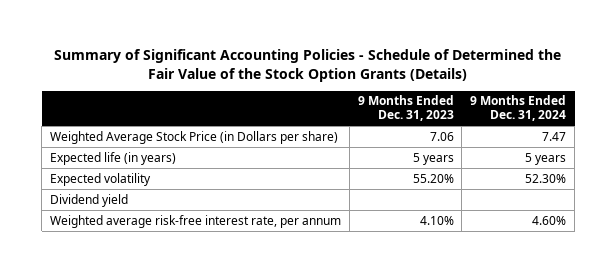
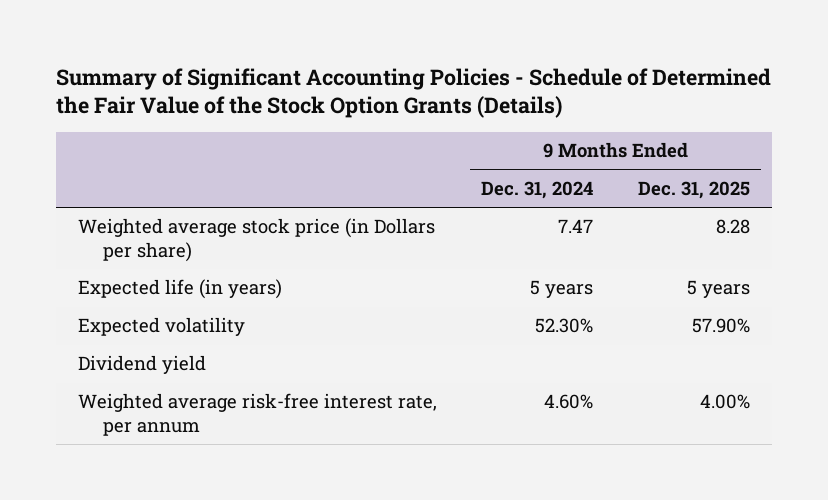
- | 9 Months Ended Dec. 31, 2023 | 9 Months Ended Dec. 31, 2024
+ | 9 Months Ended Dec. 31, 2024 | 9 Months Ended Dec. 31, 2025
- Weighted Average Stock Price (in Dollars per share) | 7.06 | 7.47
+ Weighted average stock price (in Dollars per share) | 7.47 | 8.28

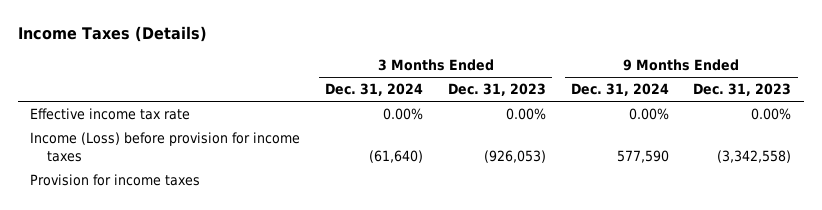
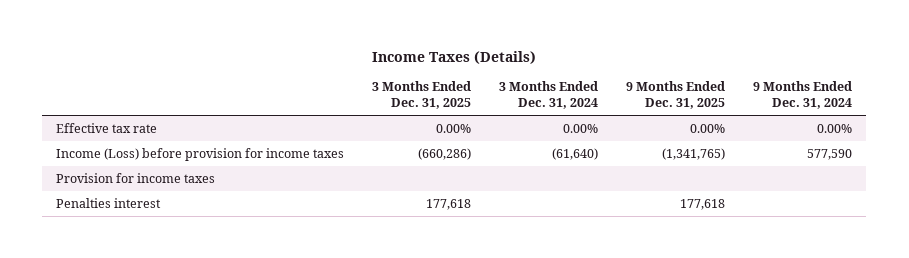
- | 3 Months Ended Dec. 31, 2024 | 3 Months Ended Dec. 31, 2023 | 9 Months Ended Dec. 31, 2024 | 9 Months Ended Dec. 31, 2023
+ | 3 Months Ended Dec. 31, 2025 | 3 Months Ended Dec. 31, 2024 | 9 Months Ended Dec. 31, 2025 | 9 Months Ended Dec. 31, 2024
- Effective income tax rate | 0.00% | 0.00% | 0.00% | 0.00%
+ Effective tax rate | 0.00% | 0.00% | 0.00% | 0.00%
+ Penalties interest | 177,618 | | 177,618 |

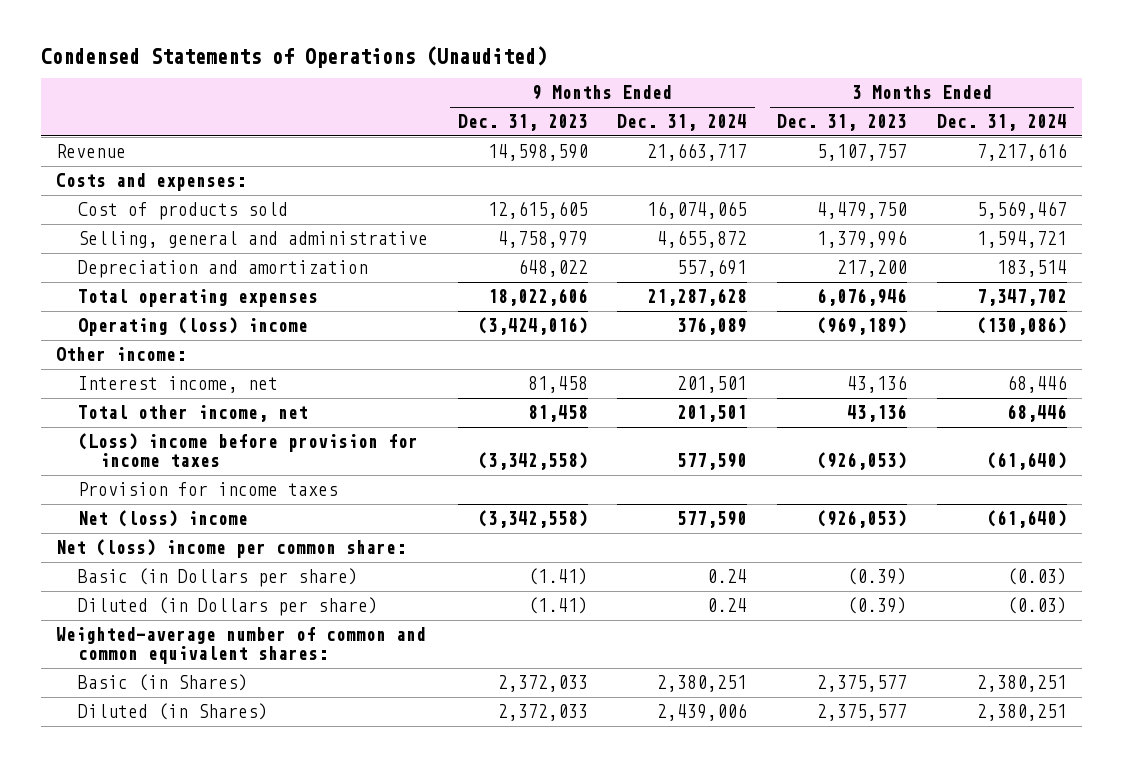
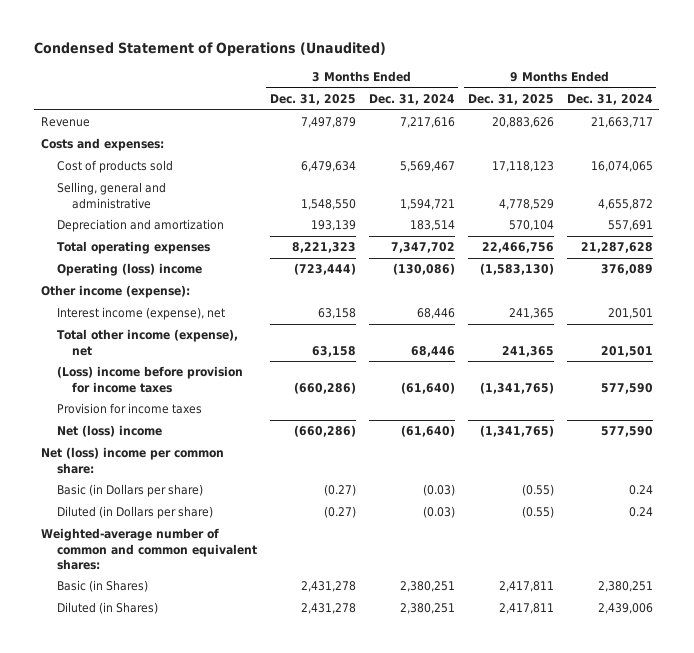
- Condensed Statements of Operations (Unaudited)
+ Condensed Statement of Operations (Unaudited)
- | 9 Months Ended Dec. 31, 2023 | 9 Months Ended Dec. 31, 2024 | 3 Months Ended Dec. 31, 2023 | 3 Months Ended Dec. 31, 2024
+ | 3 Months Ended Dec. 31, 2025 | 3 Months Ended Dec. 31, 2024 | 9 Months Ended Dec. 31, 2025 | 9 Months Ended Dec. 31, 2024
- Other income:
- Interest income, net | 81,458 | 201,501 | 43,136 | 68,446
- Total other income, net | 81,458 | 201,501 | 43,136 | 68,446
+ Other income (expense):
+ Interest income (expense), net | 63,158 | 68,446 | 241,365 | 201,501
+ Total other income (expense), net | 63,158 | 68,446 | 241,365 | 201,501

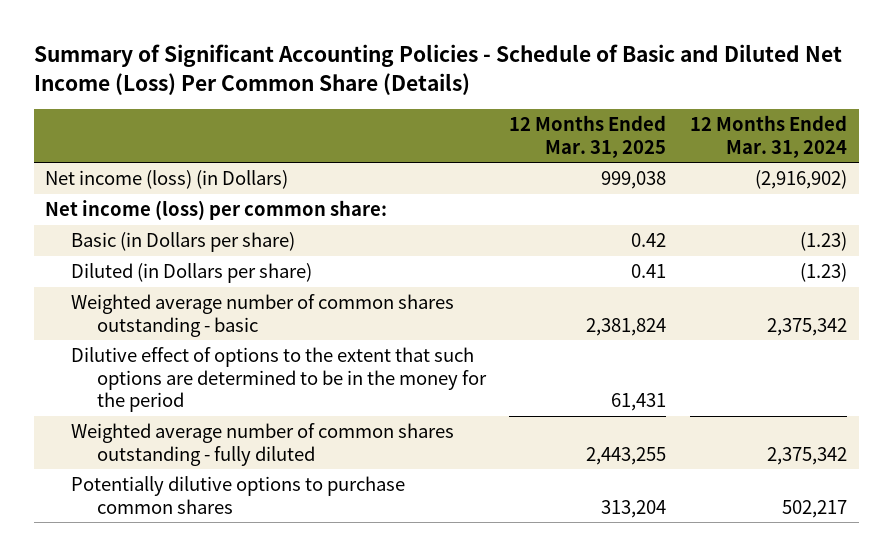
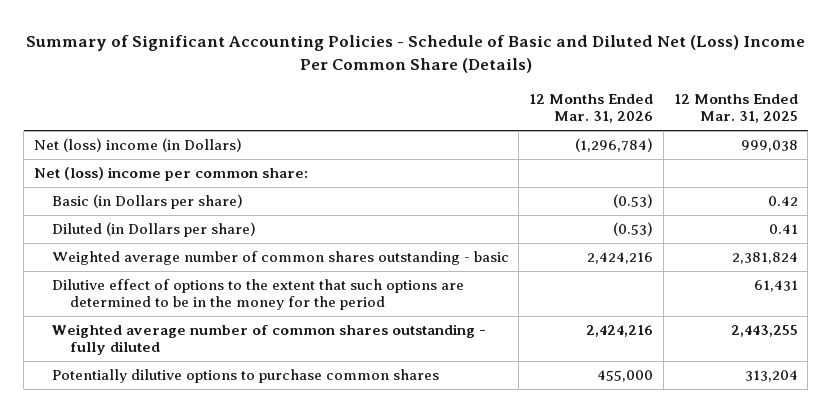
- Summary of Significant Accounting Policies - Schedule of Basic and Diluted Net Income (Loss) Per Common Share (Details)
+ Summary of Significant Accounting Policies - Schedule of Basic and Diluted Net (Loss) Income Per Common Share (Details)
- | 12 Months Ended Mar. 31, 2025 | 12 Months Ended Mar. 31, 2024
+ | 12 Months Ended Mar. 31, 2026 | 12 Months Ended Mar. 31, 2025
- Net income (loss) (in Dollars) | 999,038 | (2,916,902)
- Net income (loss) per common share:
+ Net (loss) income (in Dollars) | (1,296,784) | 999,038
+ Net (loss) income per common share:

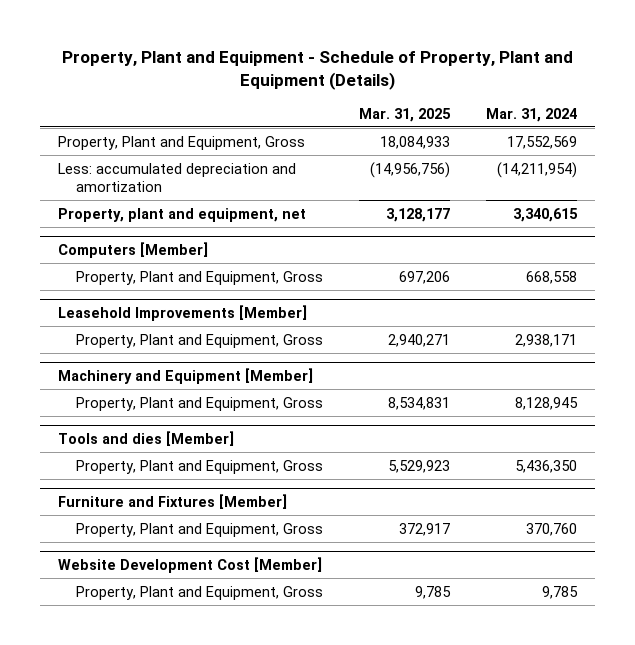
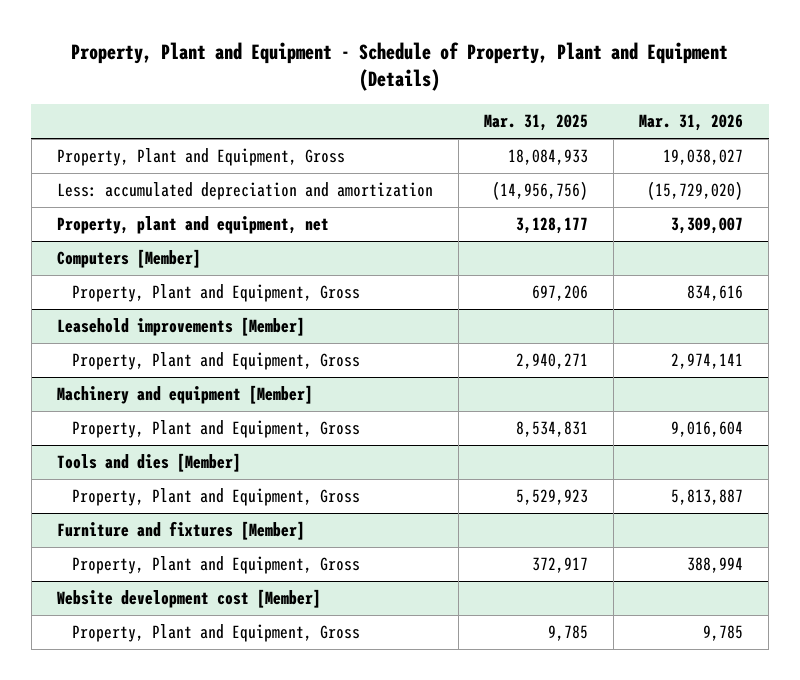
- | Mar. 31, 2025 | Mar. 31, 2024
+ | Mar. 31, 2025 | Mar. 31, 2026
- Leasehold Improvements [Member]
+ Leasehold improvements [Member]
- Machinery and Equipment [Member]
+ Machinery and equipment [Member]
- Furniture and Fixtures [Member]
+ Furniture and fixtures [Member]
- Website Development Cost [Member]
+ Website development cost [Member]

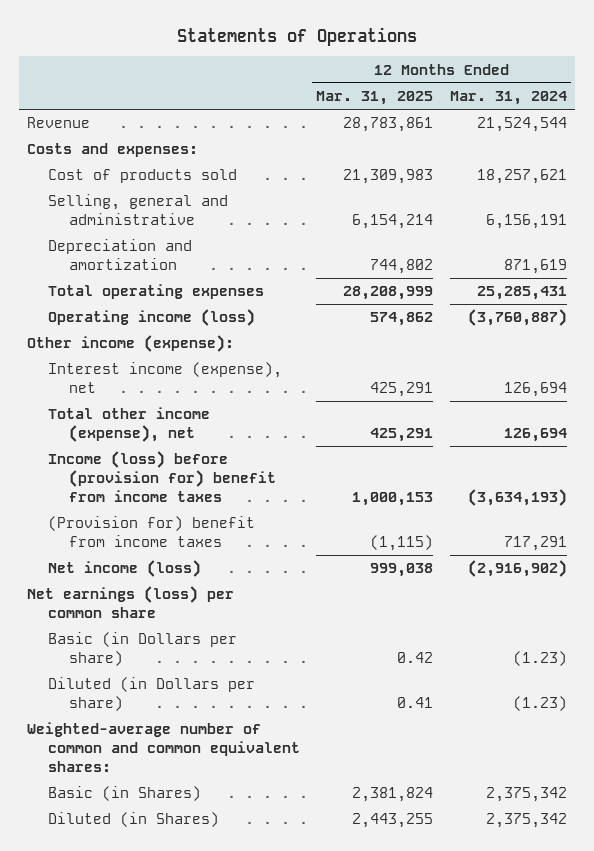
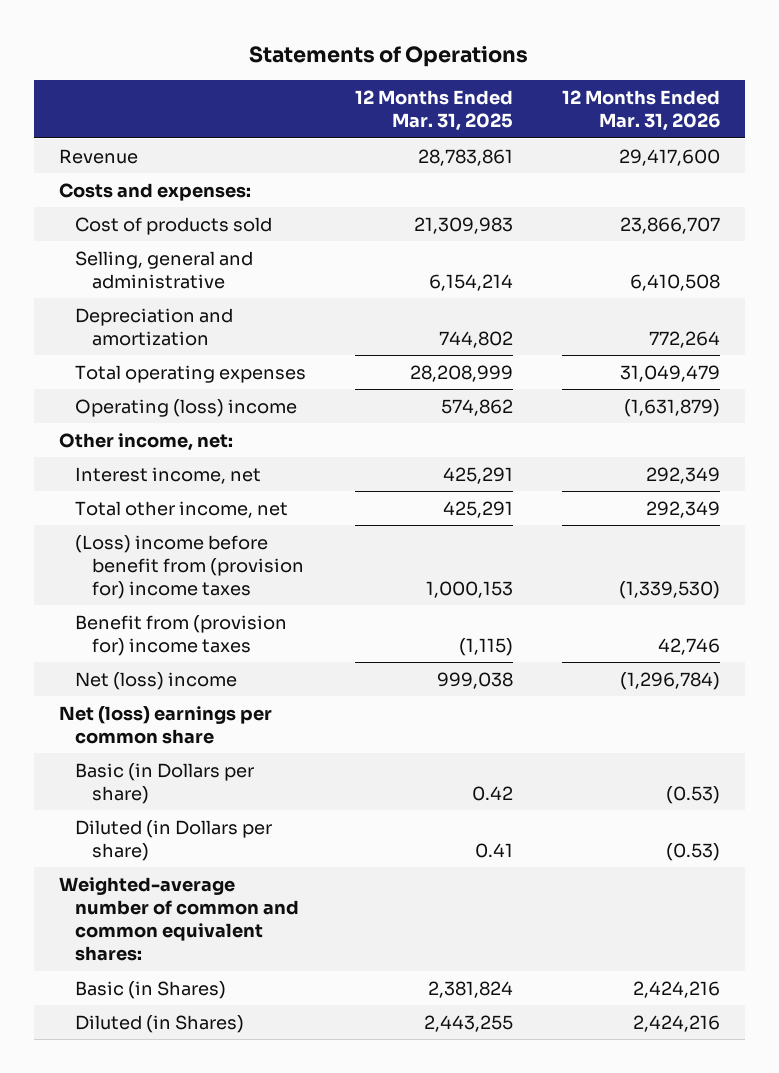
- | 12 Months Ended Mar. 31, 2025 | 12 Months Ended Mar. 31, 2024
+ | 12 Months Ended Mar. 31, 2025 | 12 Months Ended Mar. 31, 2026
- Operating income (loss) | 574,862 | (3,760,887)
- Other income (expense):
- Interest income (expense), net | 425,291 | 126,694
- Total other income (expense), net | 425,291 | 126,694
- Income (loss) before (provision for) benefit from income taxes | 1,000,153 | (3,634,193)
- (Provision for) benefit from income taxes | (1,115) | 717,291
- Net income (loss) | 999,038 | (2,916,902)
- Net earnings (loss) per common share
+ Operating (loss) income | 574,862 | (1,631,879)
+ Other income, net:
+ Interest income, net | 425,291 | 292,349
+ Total other income, net | 425,291 | 292,349
+ (Loss) income before benefit from (provision for) income taxes | 1,000,153 | (1,339,530)
+ Benefit from (provision for) income taxes | (1,115) | 42,746
+ Net (loss) income | 999,038 | (1,296,784)
+ Net (loss) earnings per common share

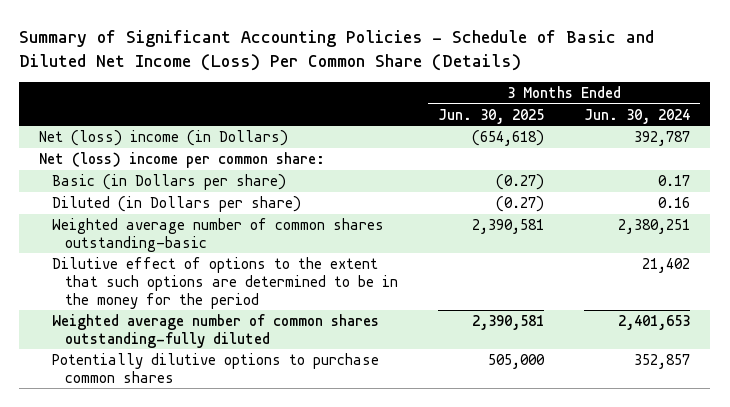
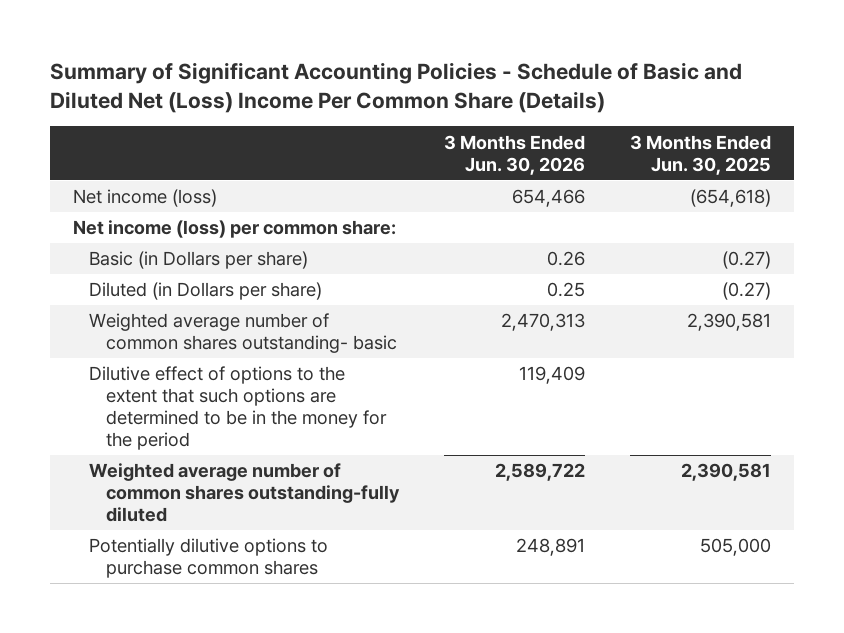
- Summary of Significant Accounting Policies - Schedule of Basic and Diluted Net Income (Loss) Per Common Share (Details)
+ Summary of Significant Accounting Policies - Schedule of Basic and Diluted Net (Loss) Income Per Common Share (Details)
- | 3 Months Ended Jun. 30, 2025 | 3 Months Ended Jun. 30, 2024
+ | 3 Months Ended Jun. 30, 2026 | 3 Months Ended Jun. 30, 2025
- Net (loss) income (in Dollars) | (654,618) | 392,787
- Net (loss) income per common share:
+ Net income (loss) | 654,466 | (654,618)
+ Net income (loss) per common share:
- Weighted average number of common shares outstanding-basic | 2,390,581 | 2,380,251
+ Weighted average number of common shares outstanding- basic | 2,470,313 | 2,390,581

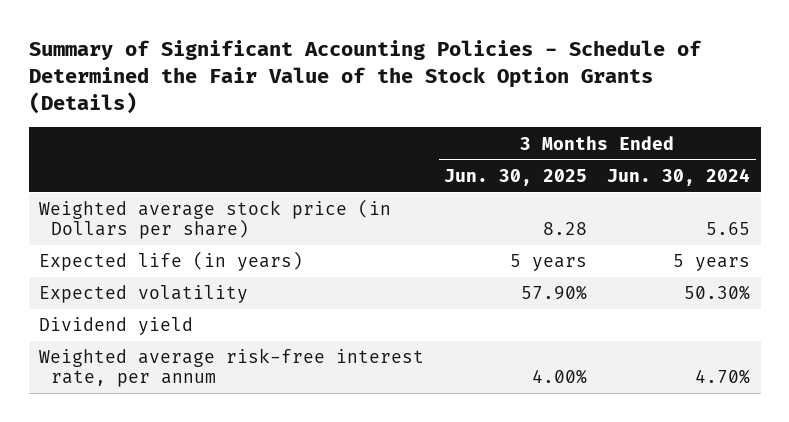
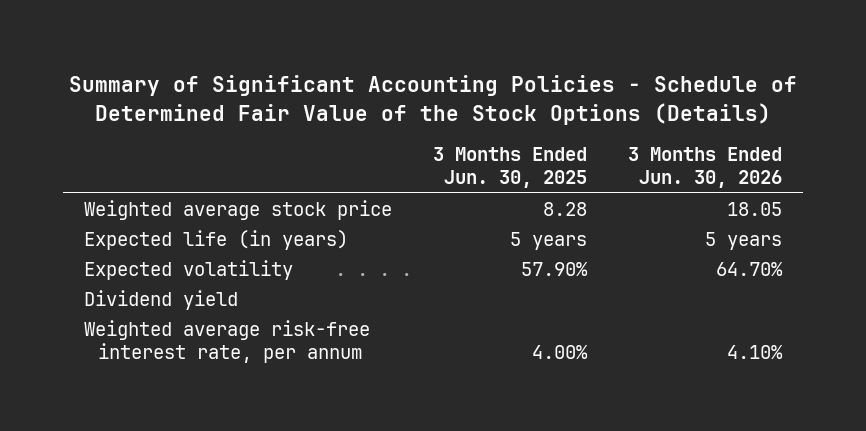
- Summary of Significant Accounting Policies - Schedule of Determined the Fair Value of the Stock Option Grants (Details)
+ Summary of Significant Accounting Policies - Schedule of Determined Fair Value of the Stock Options (Details)
- | 3 Months Ended Jun. 30, 2025 | 3 Months Ended Jun. 30, 2024
+ | 3 Months Ended Jun. 30, 2025 | 3 Months Ended Jun. 30, 2026
- Weighted average stock price (in Dollars per share) | 8.28 | 5.65
+ Weighted average stock price | 8.28 | 18.05

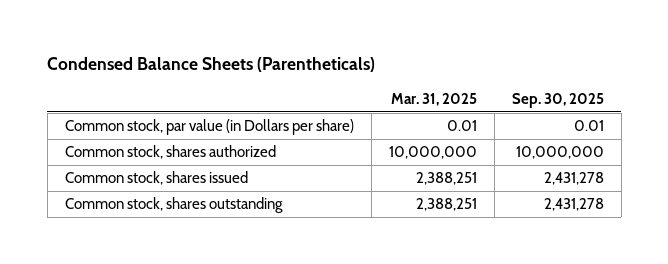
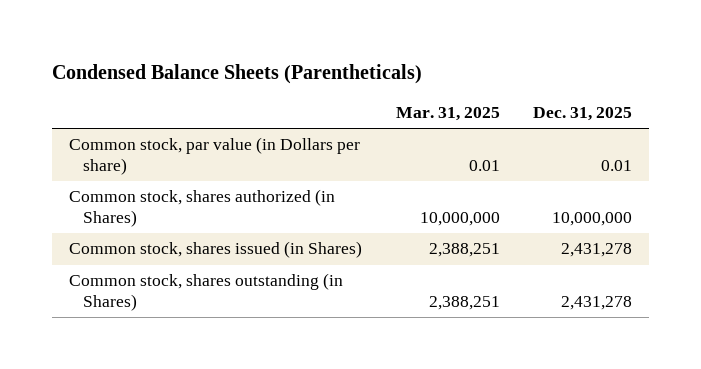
- | Mar. 31, 2025 | Sep. 30, 2025
+ | Mar. 31, 2025 | Dec. 31, 2025
- Common stock, shares authorized | 10,000,000 | 10,000,000
- Common stock, shares issued | 2,388,251 | 2,431,278
- Common stock, shares outstanding | 2,388,251 | 2,431,278
+ Common stock, shares authorized (in Shares) | 10,000,000 | 10,000,000
+ Common stock, shares issued (in Shares) | 2,388,251 | 2,431,278
+ Common stock, shares outstanding (in Shares) | 2,388,251 | 2,431,278

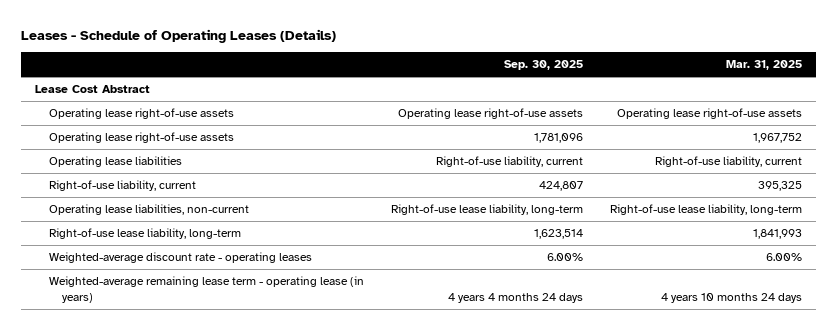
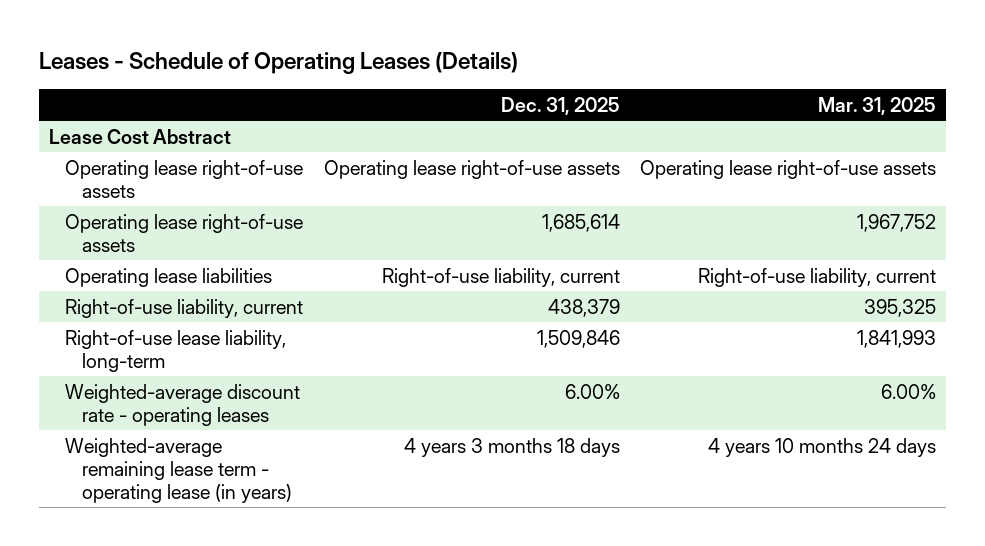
- | Sep. 30, 2025 | Mar. 31, 2025
+ | Dec. 31, 2025 | Mar. 31, 2025
- Operating lease liabilities, non-current | Right-of-use lease liability, long-term | Right-of-use lease liability, long-term

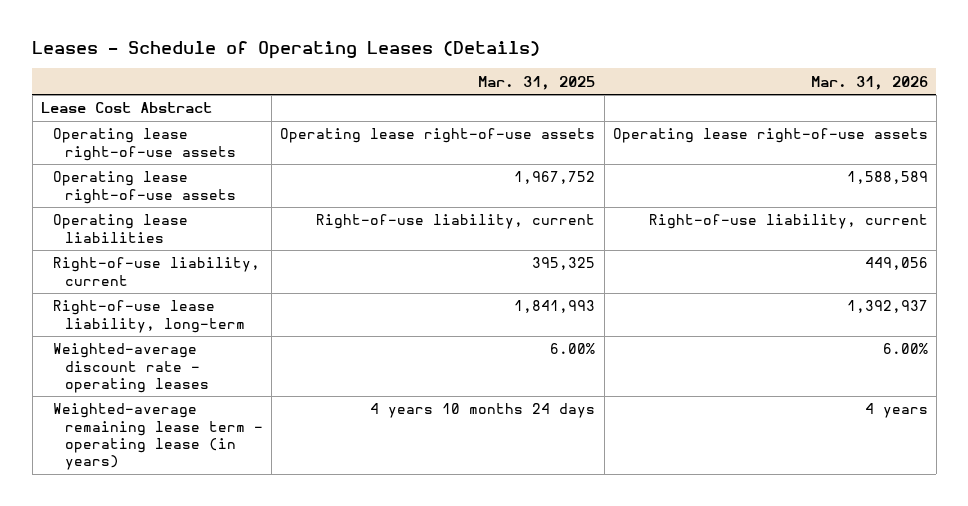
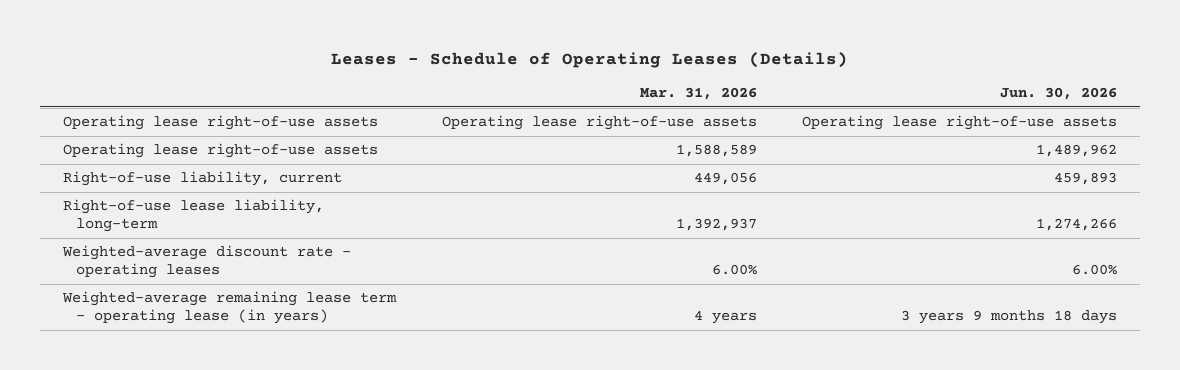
- | Mar. 31, 2025 | Mar. 31, 2026
+ | Mar. 31, 2026 | Jun. 30, 2026
- Lease Cost Abstract
- Operating lease liabilities | Right-of-use liability, current | Right-of-use liability, current

